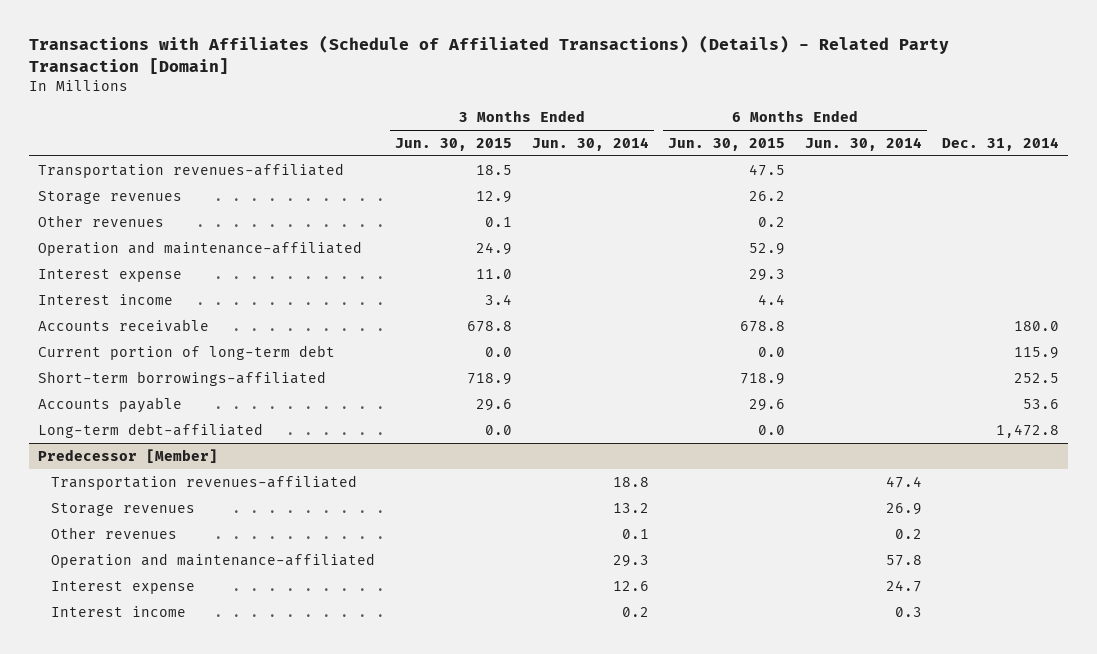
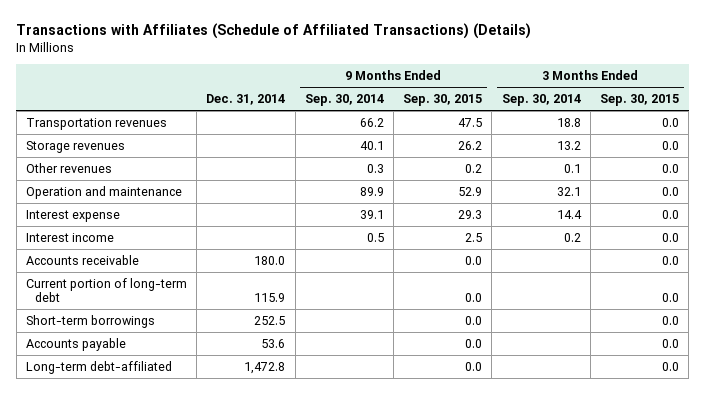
- Transactions with Affiliates (Schedule of Affiliated Transactions) (Details) - Related Party Transaction [Domain]
+ Transactions with Affiliates (Schedule of Affiliated Transactions) (Details)
- | 3 Months Ended Jun. 30, 2015 | 3 Months Ended Jun. 30, 2014 | 6 Months Ended Jun. 30, 2015 | 6 Months Ended Jun. 30, 2014 | Dec. 31, 2014
+ | Dec. 31, 2014 | 9 Months Ended Sep. 30, 2014 | 9 Months Ended Sep. 30, 2015 | 3 Months Ended Sep. 30, 2014 | 3 Months Ended Sep. 30, 2015
- Transportation revenues-affiliated | 18.5 | | 47.5 | |
+ Transportation revenues | | 66.2 | 47.5 | 18.8 | 0.0
- Operation and maintenance-affiliated | 24.9 | | 52.9 | |
+ Operation and maintenance | | 89.9 | 52.9 | 32.1 | 0.0
- Short-term borrowings-affiliated | 718.9 | | 718.9 | | 252.5
+ Short-term borrowings | 252.5 | | 0.0 | | 0.0
- Predecessor [Member]
- Transportation revenues-affiliated | | 18.8 | | 47.4 |
- Storage revenues | | 13.2 | | 26.9 |
- Other revenues | | 0.1 | | 0.2 |
- Operation and maintenance-affiliated | | 29.3 | | 57.8 |
- Interest expense | | 12.6 | | 24.7 |
- Interest income | | 0.2 | | 0.3 |

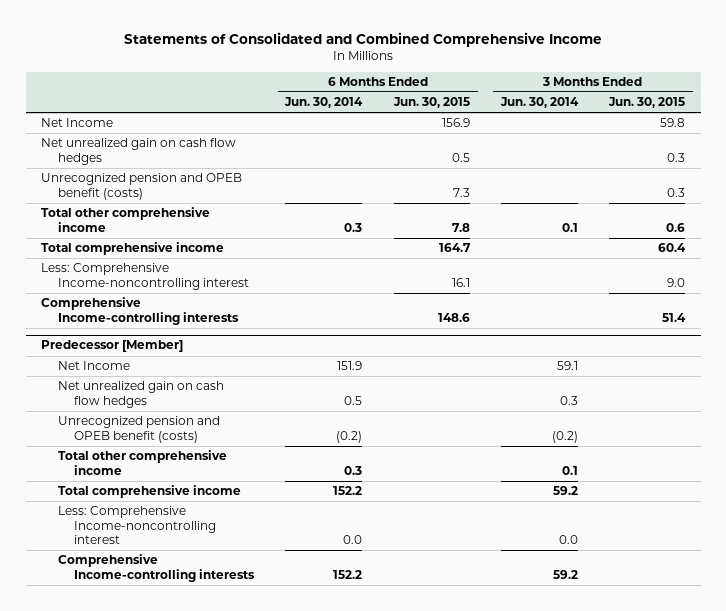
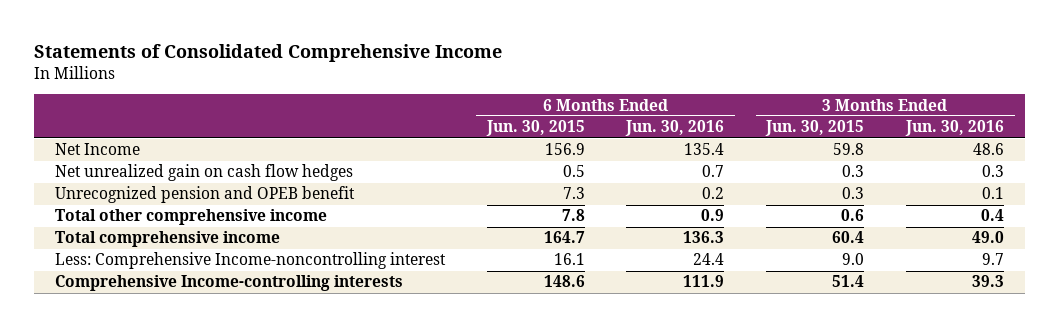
- Statements of Consolidated and Combined Comprehensive Income
+ Statements of Consolidated Comprehensive Income
- | 6 Months Ended Jun. 30, 2014 | 6 Months Ended Jun. 30, 2015 | 3 Months Ended Jun. 30, 2014 | 3 Months Ended Jun. 30, 2015
+ | 6 Months Ended Jun. 30, 2015 | 6 Months Ended Jun. 30, 2016 | 3 Months Ended Jun. 30, 2015 | 3 Months Ended Jun. 30, 2016
- Unrecognized pension and OPEB benefit (costs) | | 7.3 | | 0.3
+ Unrecognized pension and OPEB benefit | 7.3 | 0.2 | 0.3 | 0.1
- Predecessor [Member]
- Net Income | 151.9 | | 59.1 |
- Net unrealized gain on cash flow hedges | 0.5 | | 0.3 |
- Unrecognized pension and OPEB benefit (costs) | (0.2) | | (0.2) |
- Total other comprehensive income | 0.3 | | 0.1 |
- Total comprehensive income | 152.2 | | 59.2 |
- Less: Comprehensive Income-noncontrolling interest | 0.0 | | 0.0 |
- Comprehensive Income-controlling interests | 152.2 | | 59.2 |

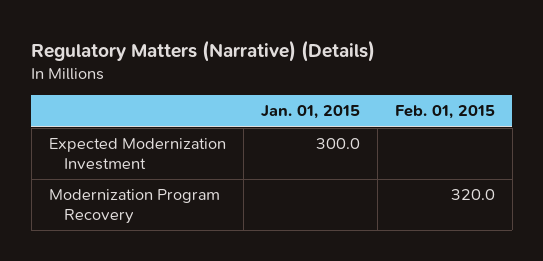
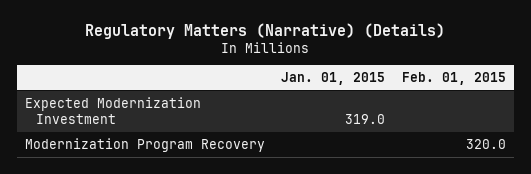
- Expected Modernization Investment | 300.0 |
+ Expected Modernization Investment | 319.0 |

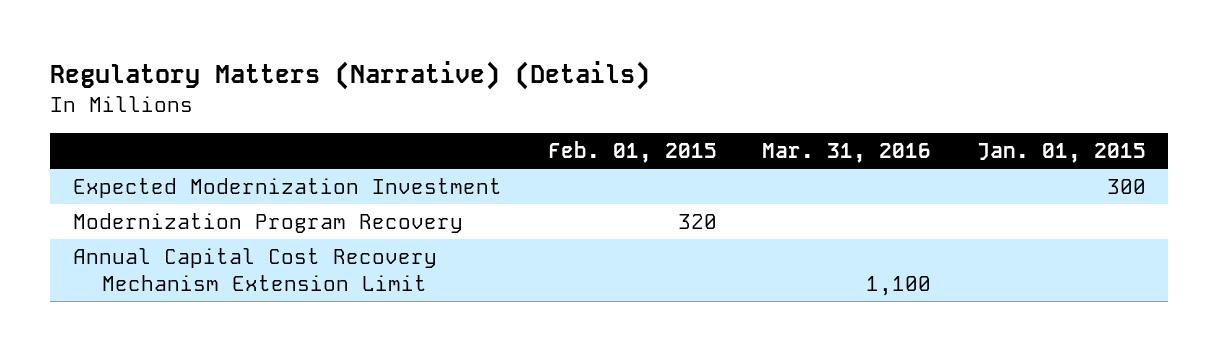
- | Jan. 01, 2015 | Feb. 01, 2015
+ | Feb. 01, 2015 | Mar. 31, 2016 | Jan. 01, 2015
- Expected Modernization Investment | 319.0 |
- Modernization Program Recovery | | 320.0
+ Expected Modernization Investment | | | 300
+ Modernization Program Recovery | 320 | |
+ Annual Capital Cost Recovery Mechanism Extension Limit | | 1,100 |

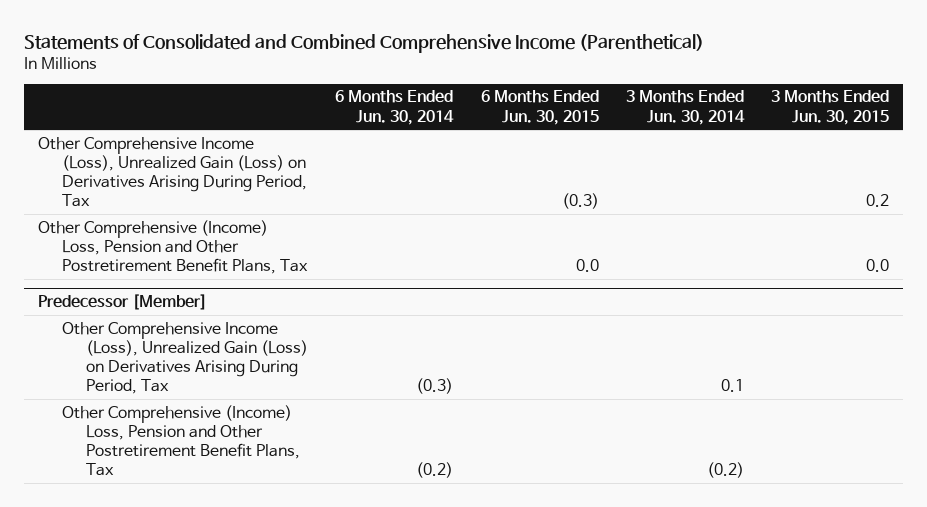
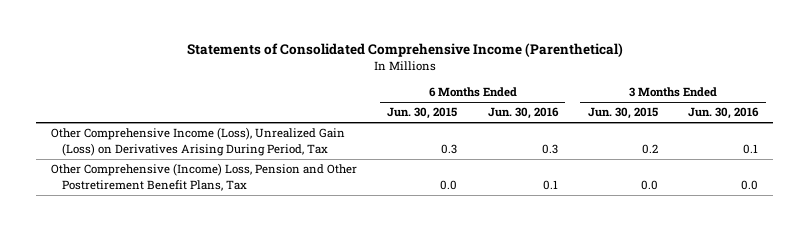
- Statements of Consolidated and Combined Comprehensive Income (Parenthetical)
+ Statements of Consolidated Comprehensive Income (Parenthetical)
- | 6 Months Ended Jun. 30, 2014 | 6 Months Ended Jun. 30, 2015 | 3 Months Ended Jun. 30, 2014 | 3 Months Ended Jun. 30, 2015
+ | 6 Months Ended Jun. 30, 2015 | 6 Months Ended Jun. 30, 2016 | 3 Months Ended Jun. 30, 2015 | 3 Months Ended Jun. 30, 2016
- Other Comprehensive Income (Loss), Unrealized Gain (Loss) on Derivatives Arising During Period, Tax | | (0.3) | | 0.2
+ Other Comprehensive Income (Loss), Unrealized Gain (Loss) on Derivatives Arising During Period, Tax | 0.3 | 0.3 | 0.2 | 0.1
- Predecessor [Member]
- Other Comprehensive Income (Loss), Unrealized Gain (Loss) on Derivatives Arising During Period, Tax | (0.3) | | 0.1 |
- Other Comprehensive (Income) Loss, Pension and Other Postretirement Benefit Plans, Tax | (0.2) | | (0.2) |

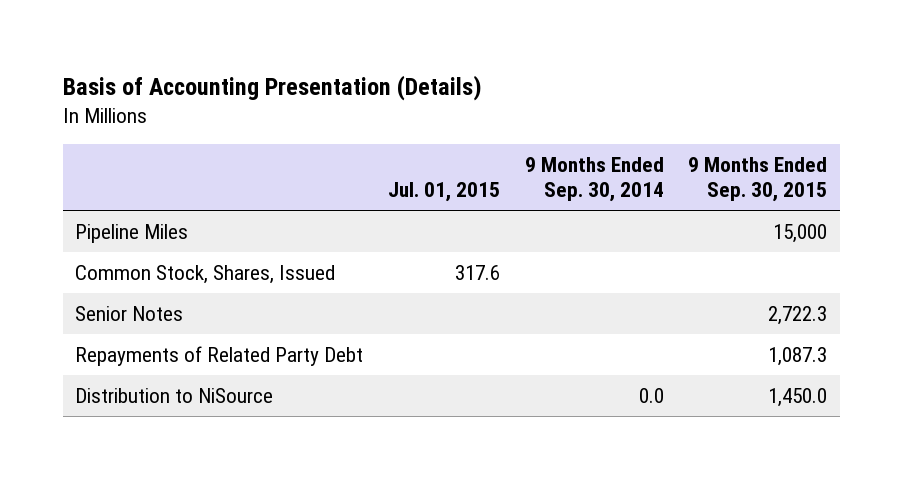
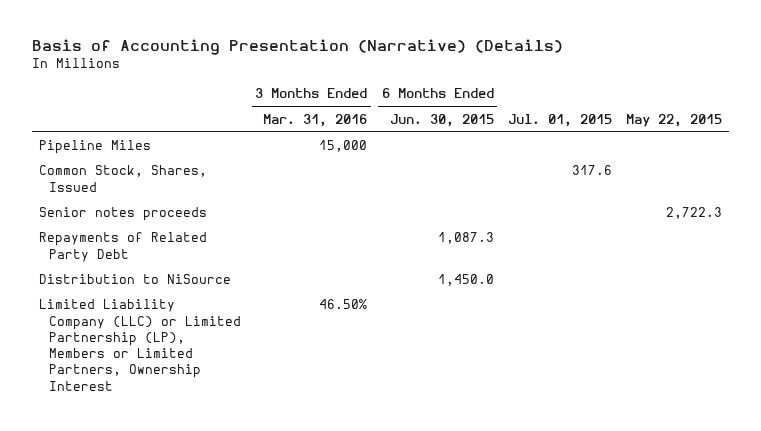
- Basis of Accounting Presentation (Details)
+ Basis of Accounting Presentation (Narrative) (Details)
- | Jul. 01, 2015 | 9 Months Ended Sep. 30, 2014 | 9 Months Ended Sep. 30, 2015
+ | 3 Months Ended Mar. 31, 2016 | 6 Months Ended Jun. 30, 2015 | Jul. 01, 2015 | May 22, 2015
- Senior Notes | | | 2,722.3
+ Senior notes proceeds | | | | 2,722.3
+ Limited Liability Company (LLC) or Limited Partnership (LP), Members or Limited Partners, Ownership Interest | 46.50% | | |

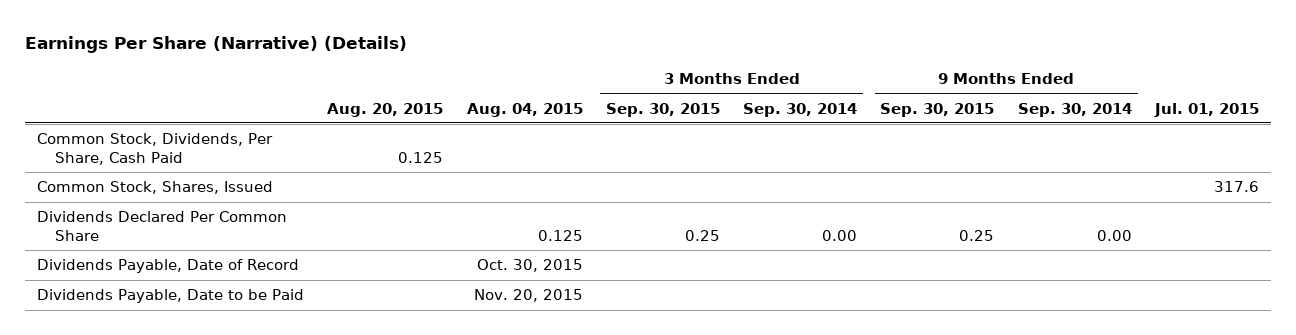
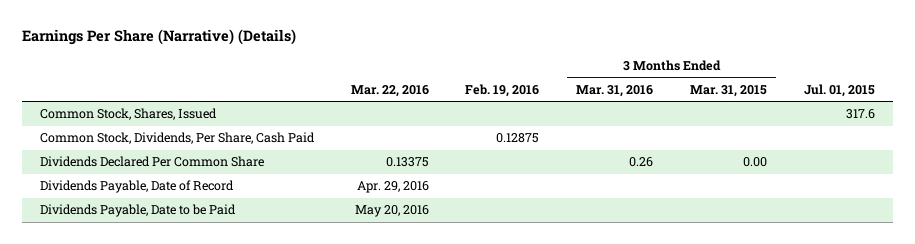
- | Aug. 20, 2015 | Aug. 04, 2015 | 3 Months Ended Sep. 30, 2015 | 3 Months Ended Sep. 30, 2014 | 9 Months Ended Sep. 30, 2015 | 9 Months Ended Sep. 30, 2014 | Jul. 01, 2015
+ | Mar. 22, 2016 | Feb. 19, 2016 | 3 Months Ended Mar. 31, 2016 | 3 Months Ended Mar. 31, 2015 | Jul. 01, 2015
moved down: Common Stock, Dividends, Per Share, Cash Paid | | 0.12875 | | |

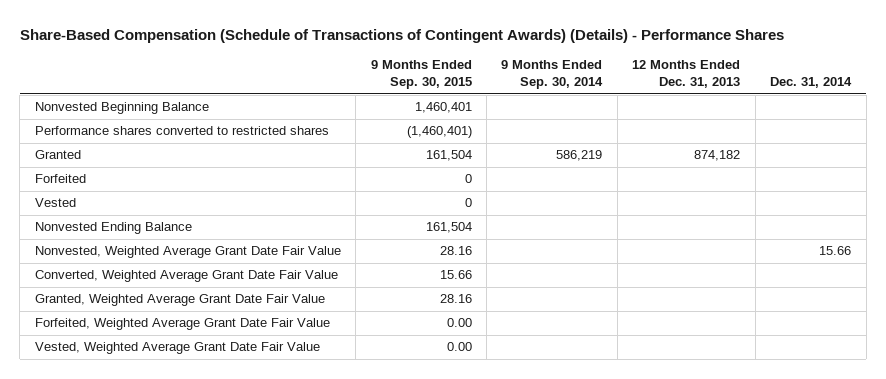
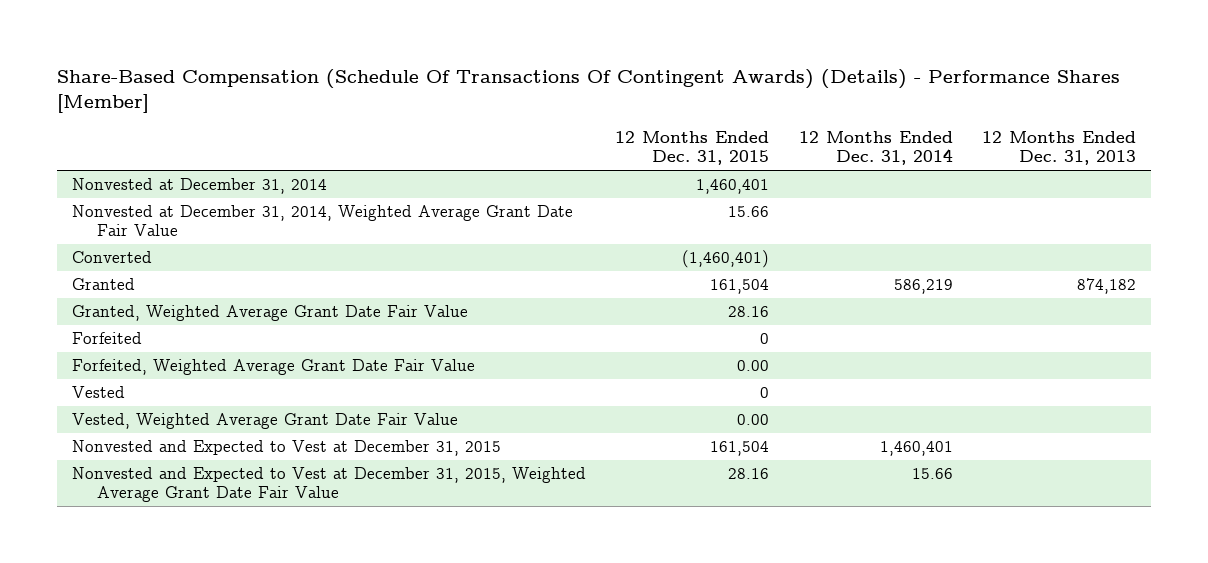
- Share-Based Compensation (Schedule of Transactions of Contingent Awards) (Details) - Performance Shares
+ Share-Based Compensation (Schedule Of Transactions Of Contingent Awards) (Details) - Performance Shares [Member]
- | 9 Months Ended Sep. 30, 2015 | 9 Months Ended Sep. 30, 2014 | 12 Months Ended Dec. 31, 2013 | Dec. 31, 2014
+ | 12 Months Ended Dec. 31, 2015 | 12 Months Ended Dec. 31, 2014 | 12 Months Ended Dec. 31, 2013
- Nonvested Beginning Balance | 1,460,401 | | |
- Performance shares converted to restricted shares | (1,460,401) | | |
+ Nonvested at December 31, 2014 | 1,460,401 | |
+ Nonvested at December 31, 2014, Weighted Average Grant Date Fair Value | 15.66 | |
+ Converted | (1,460,401) | |
- Nonvested Ending Balance | 161,504 | | |
- Nonvested, Weighted Average Grant Date Fair Value | 28.16 | | | 15.66
- Converted, Weighted Average Grant Date Fair Value | 15.66 | | |
moved down: Forfeited | 0 | |
moved down: Vested | 0 | |
+ Nonvested and Expected to Vest at December 31, 2015 | 161,504 | 1,460,401 |
+ Nonvested and Expected to Vest at December 31, 2015, Weighted Average Grant Date Fair Value | 28.16 | 15.66 |

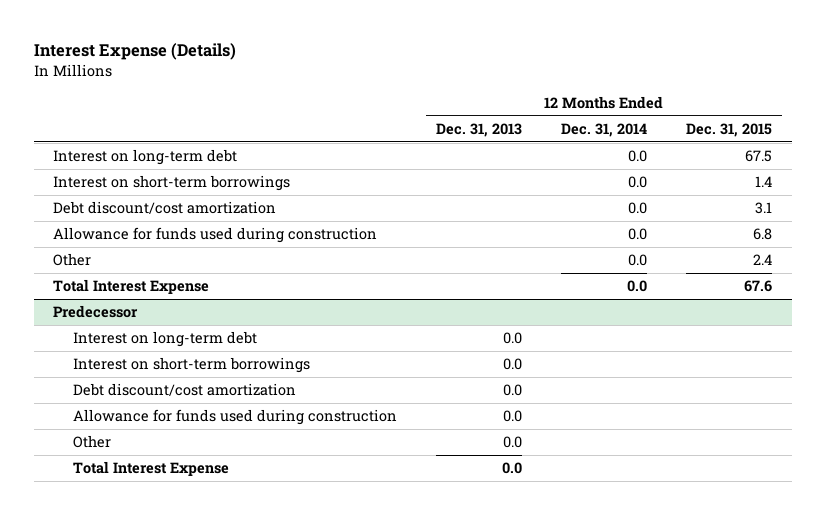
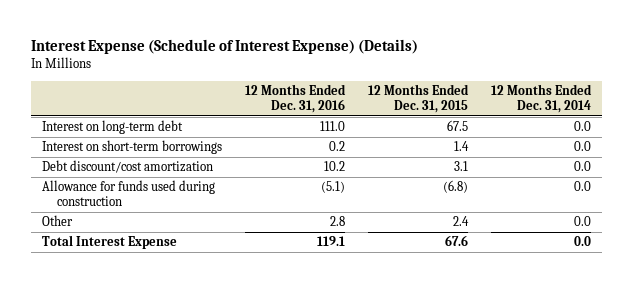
- Interest Expense (Details)
+ Interest Expense (Schedule of Interest Expense) (Details)
- | 12 Months Ended Dec. 31, 2013 | 12 Months Ended Dec. 31, 2014 | 12 Months Ended Dec. 31, 2015
+ | 12 Months Ended Dec. 31, 2016 | 12 Months Ended Dec. 31, 2015 | 12 Months Ended Dec. 31, 2014
- Allowance for funds used during construction | | 0.0 | 6.8
+ Allowance for funds used during construction | (5.1) | (6.8) | 0.0
- Predecessor
- Interest on long-term debt | 0.0 | |
- Interest on short-term borrowings | 0.0 | |
- Debt discount/cost amortization | 0.0 | |
- Allowance for funds used during construction | 0.0 | |
- Other | 0.0 | |
- Total Interest Expense | 0.0 | |

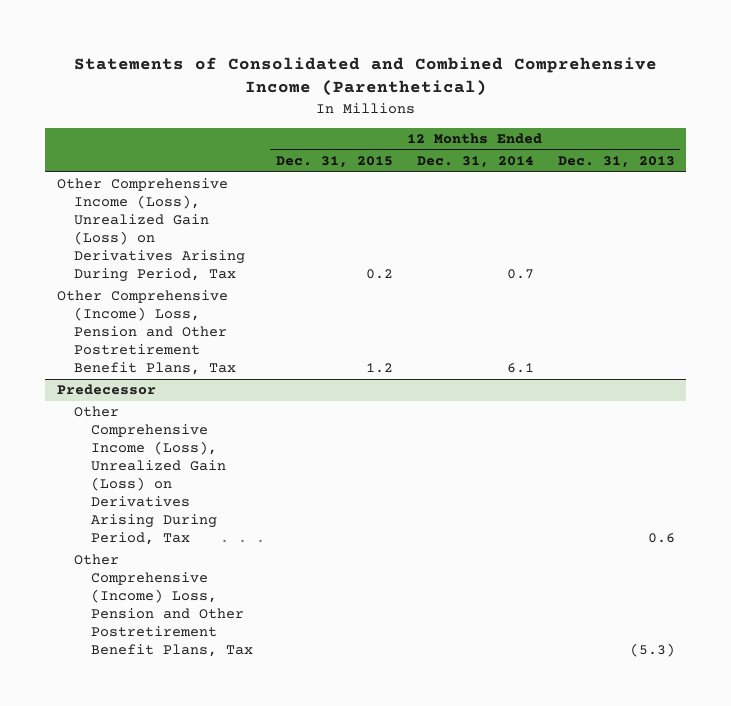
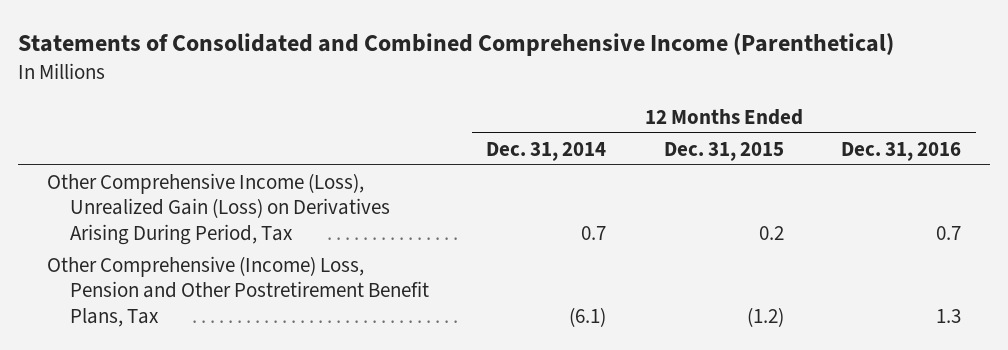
- | 12 Months Ended Dec. 31, 2015 | 12 Months Ended Dec. 31, 2014 | 12 Months Ended Dec. 31, 2013
+ | 12 Months Ended Dec. 31, 2014 | 12 Months Ended Dec. 31, 2015 | 12 Months Ended Dec. 31, 2016
- Other Comprehensive (Income) Loss, Pension and Other Postretirement Benefit Plans, Tax | 1.2 | 6.1 |
- Predecessor
- Other Comprehensive Income (Loss), Unrealized Gain (Loss) on Derivatives Arising During Period, Tax | | | 0.6
- Other Comprehensive (Income) Loss, Pension and Other Postretirement Benefit Plans, Tax | | | (5.3)
+ Other Comprehensive (Income) Loss, Pension and Other Postretirement Benefit Plans, Tax | (6.1) | (1.2) | 1.3

